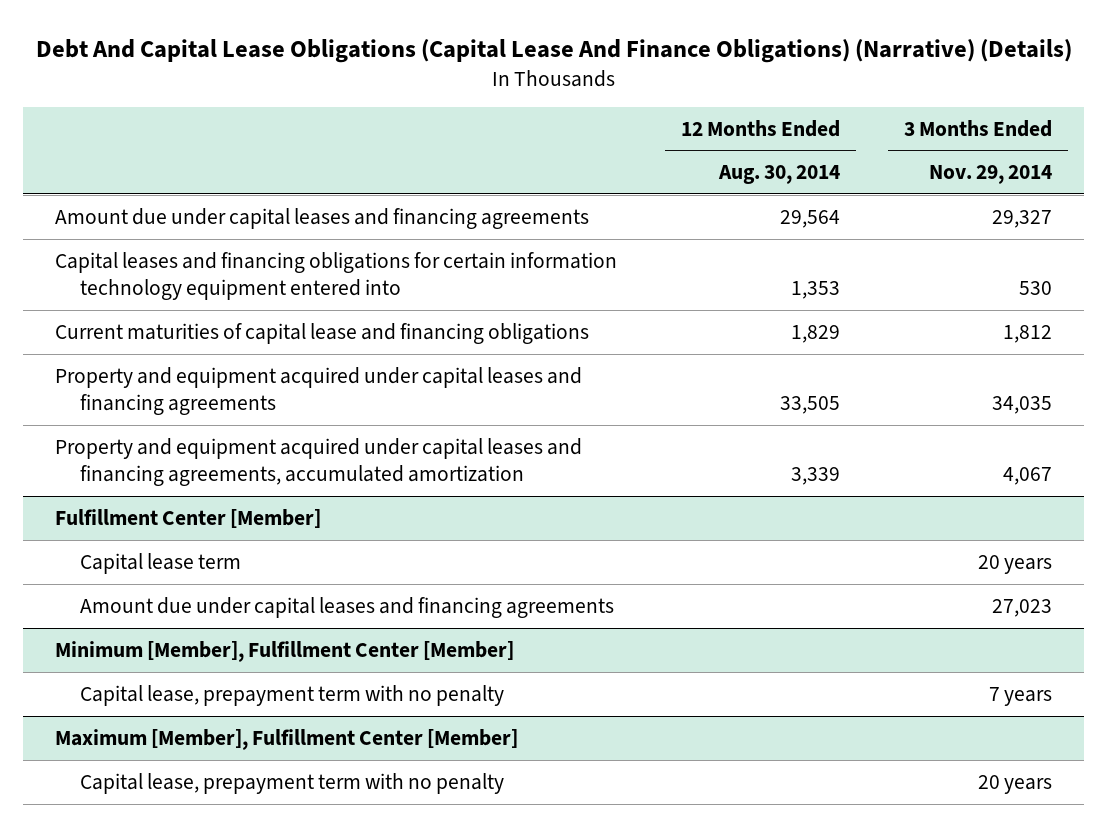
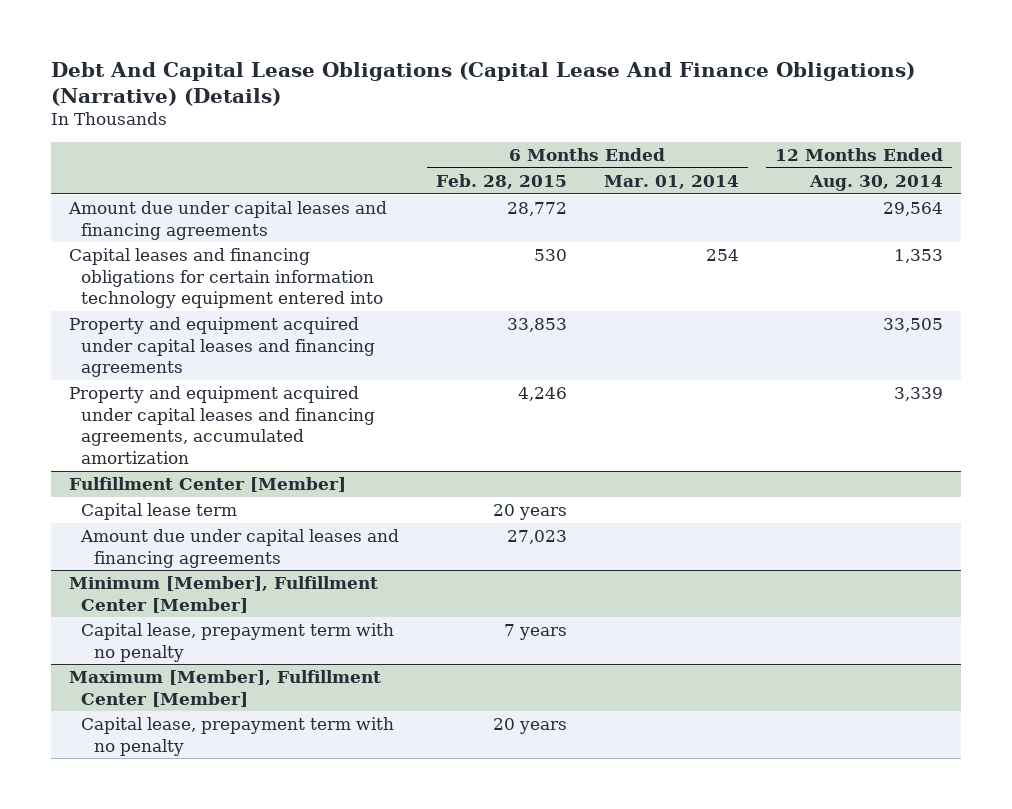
- | 12 Months Ended Aug. 30, 2014 | 3 Months Ended Nov. 29, 2014
+ | 6 Months Ended Feb. 28, 2015 | 6 Months Ended Mar. 01, 2014 | 12 Months Ended Aug. 30, 2014
- Current maturities of capital lease and financing obligations | 1,829 | 1,812

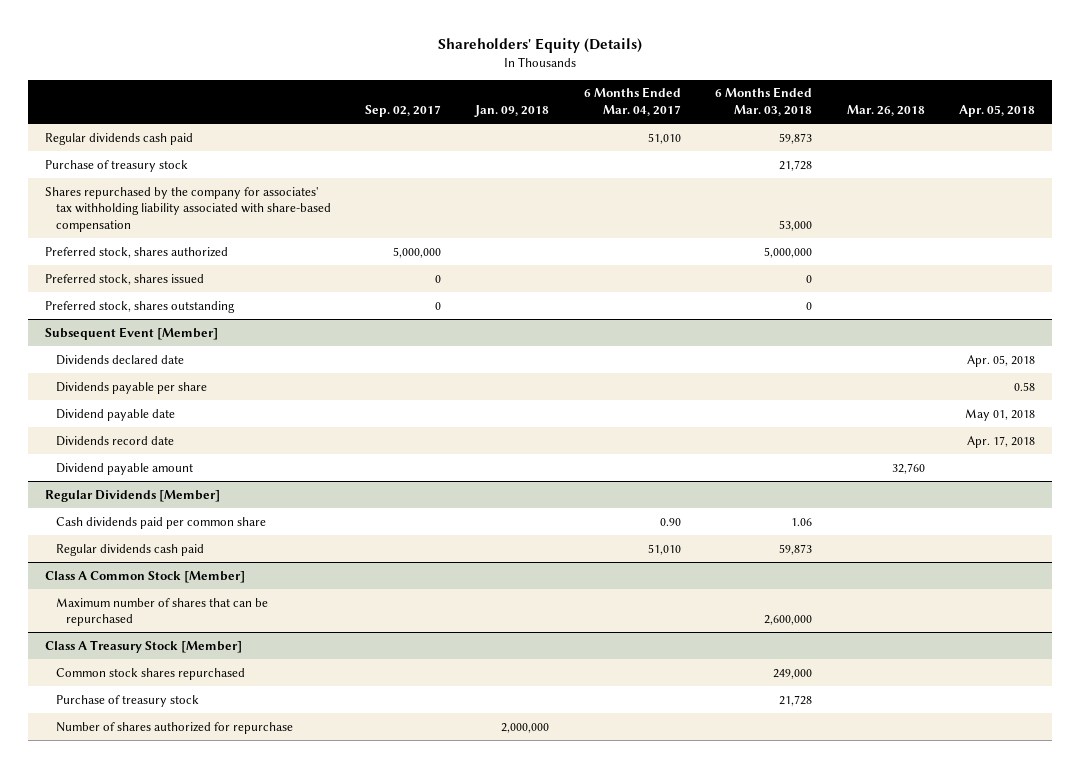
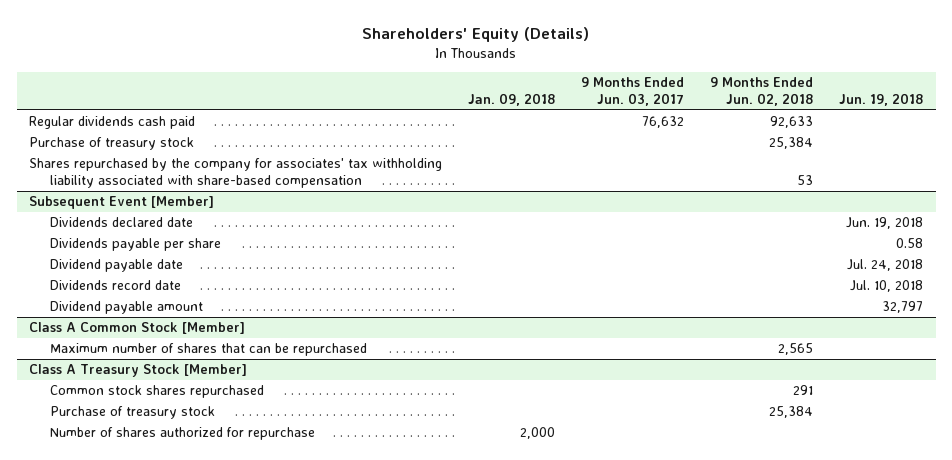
- | Sep. 02, 2017 | Jan. 09, 2018 | 6 Months Ended Mar. 04, 2017 | 6 Months Ended Mar. 03, 2018 | Mar. 26, 2018 | Apr. 05, 2018
+ | Jan. 09, 2018 | 9 Months Ended Jun. 03, 2017 | 9 Months Ended Jun. 02, 2018 | Jun. 19, 2018
- Preferred stock, shares authorized | 5,000,000 | | | 5,000,000 | |
- Preferred stock, shares issued | 0 | | | 0 | |
- Preferred stock, shares outstanding | 0 | | | 0 | |
- Regular Dividends [Member]
- Cash dividends paid per common share | | | 0.90 | 1.06 | |
- Regular dividends cash paid | | | 51,010 | 59,873 | |
@ Class A Treasury Stock [Member]
- Number of shares authorized for repurchase | | 2,000,000 | | | |
+ Number of shares authorized for repurchase | 2,000 | | |

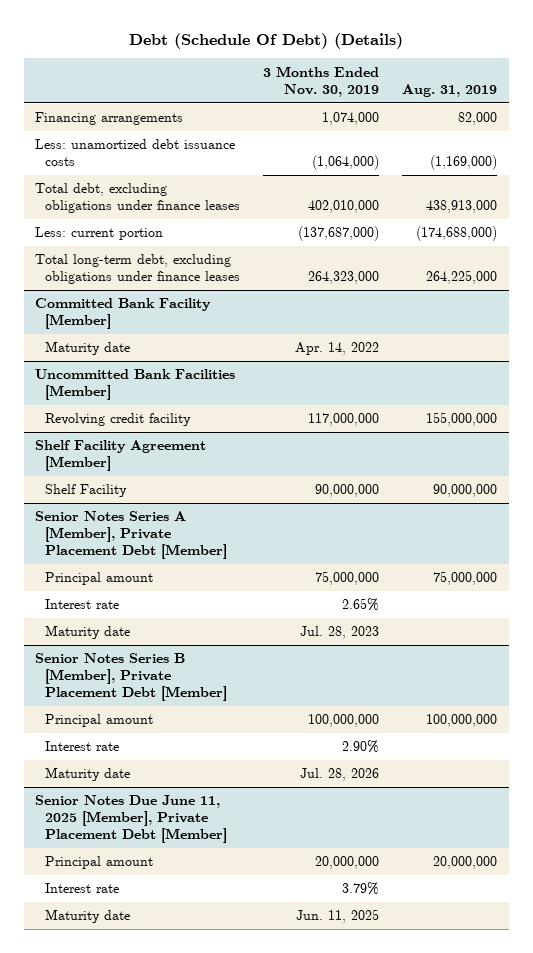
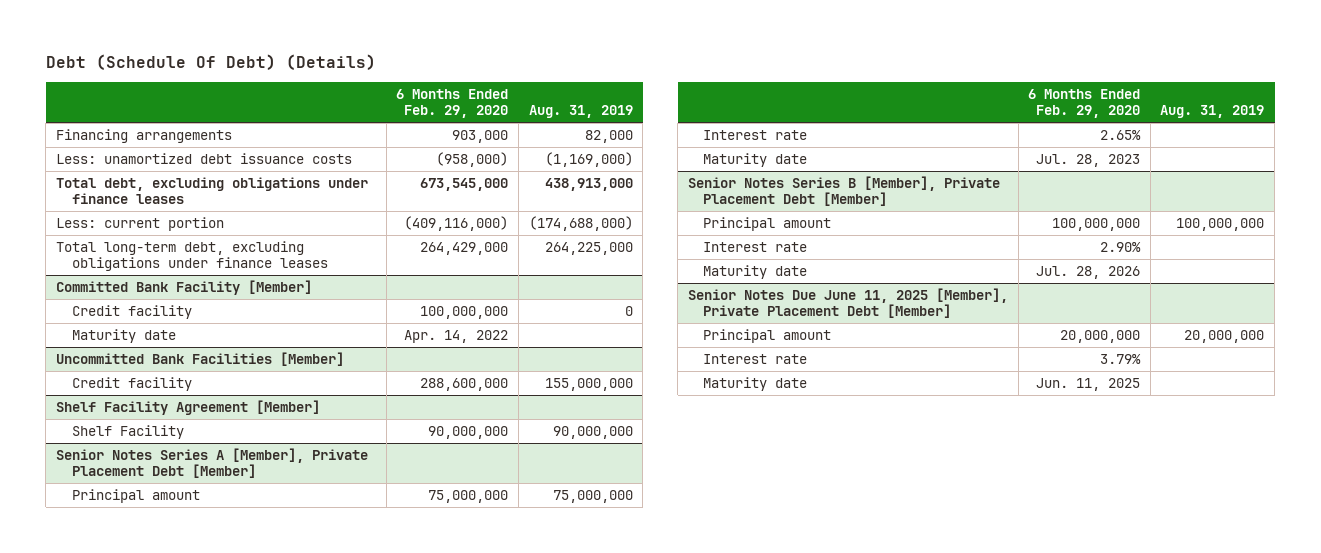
- | 3 Months Ended Nov. 30, 2019 | Aug. 31, 2019
+ | 6 Months Ended Feb. 29, 2020 | Aug. 31, 2019
@ Committed Bank Facility [Member]
+ Credit facility | 100,000,000 | 0
@ Uncommitted Bank Facilities [Member]
- Revolving credit facility | 117,000,000 | 155,000,000
+ Credit facility | 288,600,000 | 155,000,000

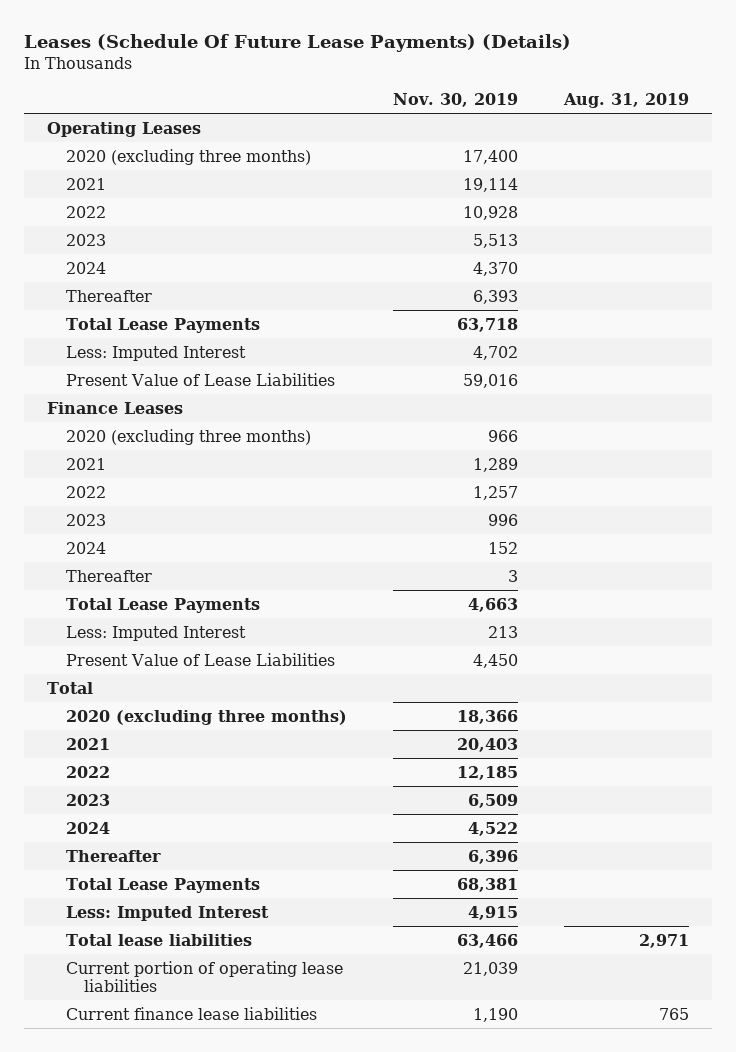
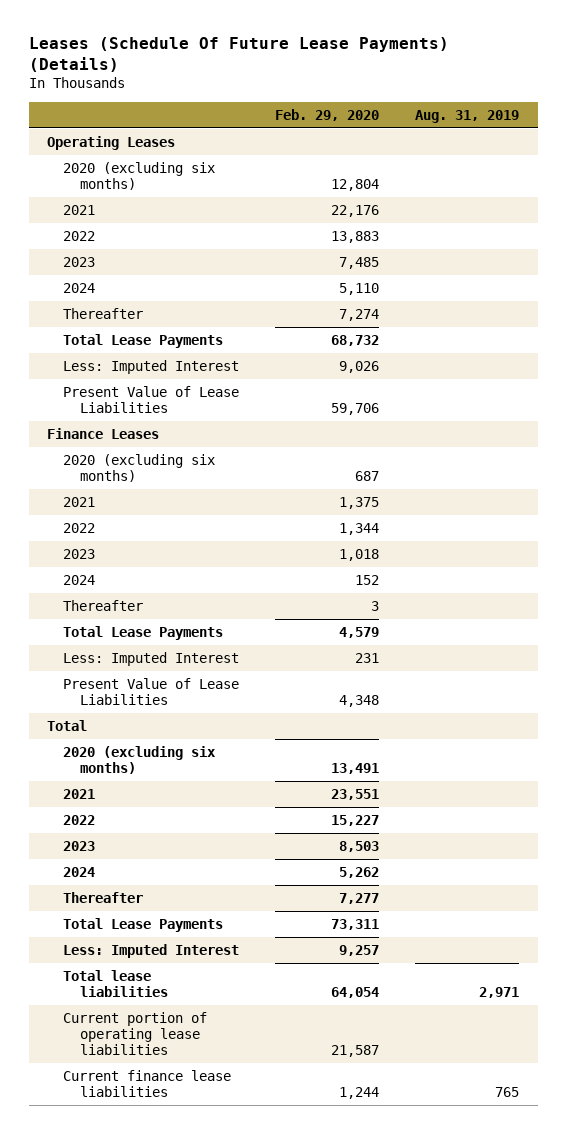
- | Nov. 30, 2019 | Aug. 31, 2019
+ | Feb. 29, 2020 | Aug. 31, 2019
- 2020 (excluding three months) | 17,400 |
+ 2020 (excluding six months) | 12,804 |
- 2020 (excluding three months) | 966 |
+ 2020 (excluding six months) | 687 |
- 2020 (excluding three months) | 18,366 |
+ 2020 (excluding six months) | 13,491 |

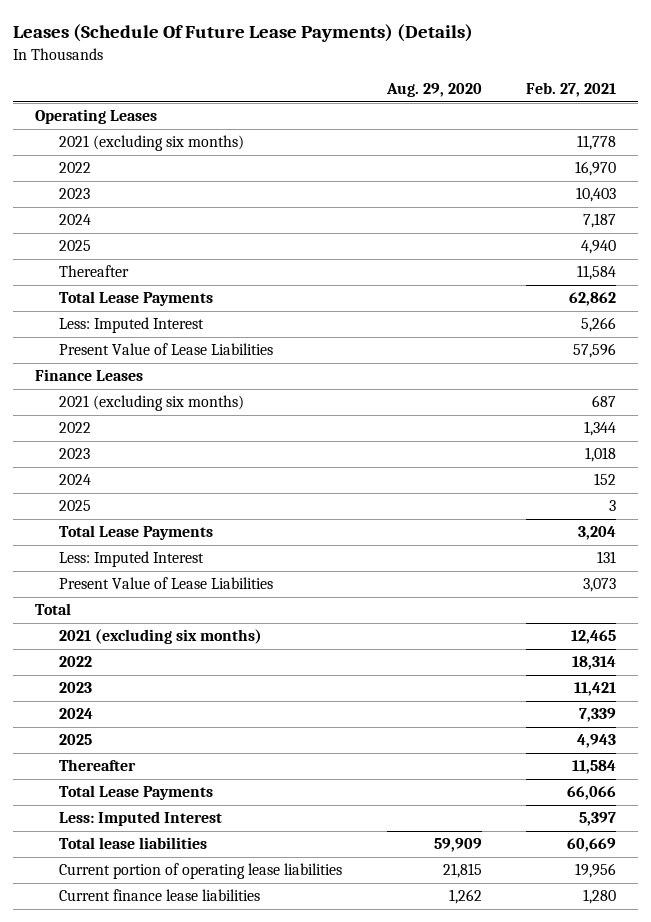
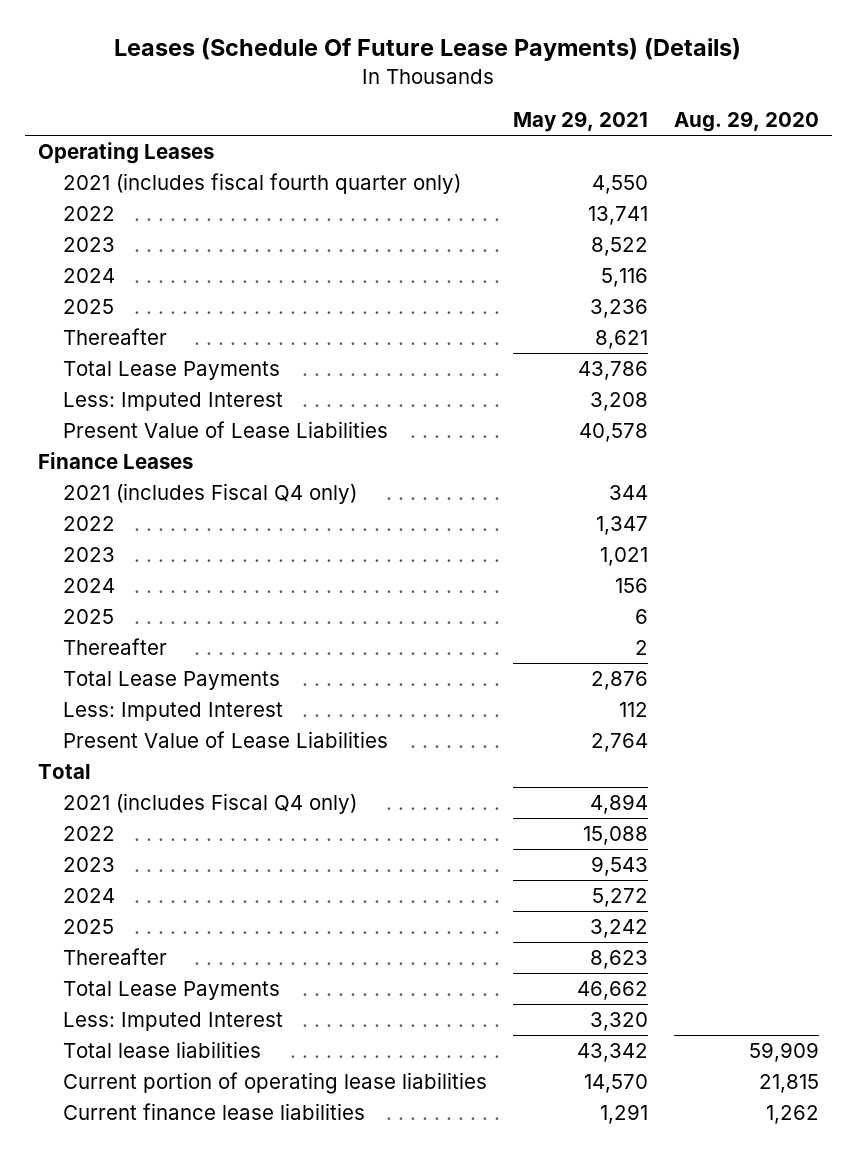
- | Aug. 29, 2020 | Feb. 27, 2021
+ | May 29, 2021 | Aug. 29, 2020
- 2021 (excluding six months) | | 11,778
+ 2021 (includes fiscal fourth quarter only) | 4,550 |
- 2021 (excluding six months) | | 687
+ 2021 (includes Fiscal Q4 only) | 344 |
+ Thereafter | 2 |
- 2021 (excluding six months) | | 12,465
+ 2021 (includes Fiscal Q4 only) | 4,894 |

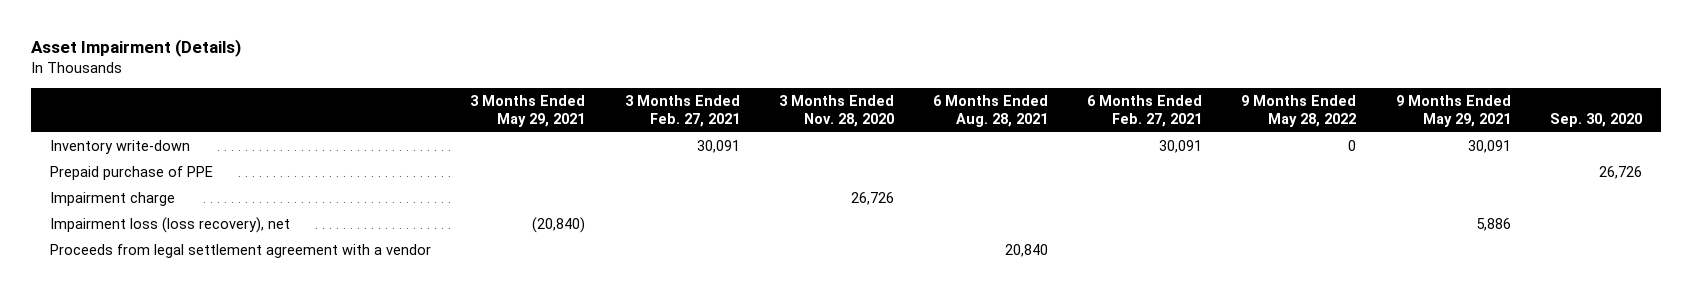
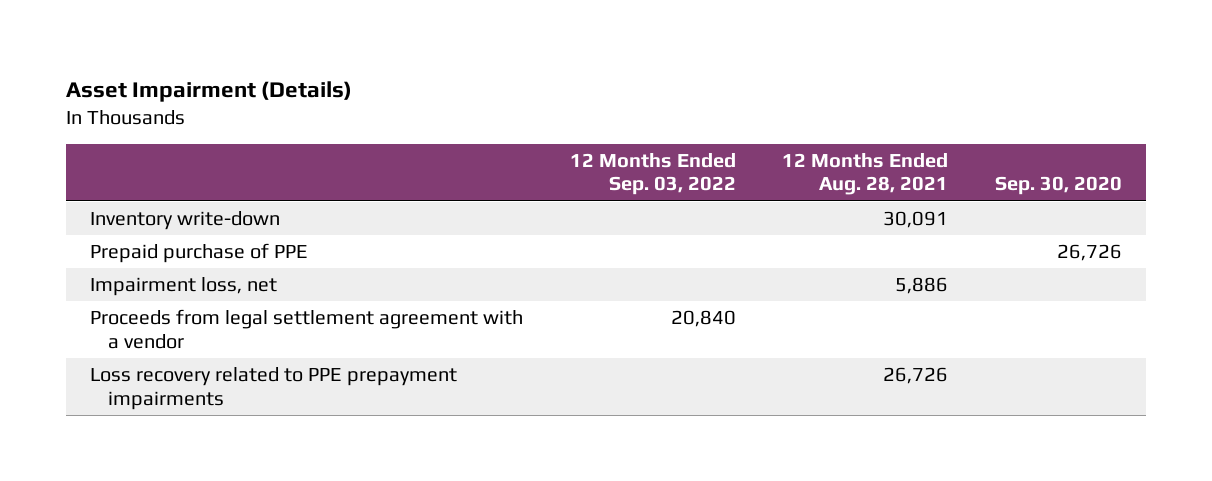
- | 3 Months Ended May 29, 2021 | 3 Months Ended Feb. 27, 2021 | 3 Months Ended Nov. 28, 2020 | 6 Months Ended Aug. 28, 2021 | 6 Months Ended Feb. 27, 2021 | 9 Months Ended May 28, 2022 | 9 Months Ended May 29, 2021 | Sep. 30, 2020
+ | 12 Months Ended Sep. 03, 2022 | 12 Months Ended Aug. 28, 2021 | Sep. 30, 2020
- Impairment charge | | | 26,726 | | | | |
- Impairment loss (loss recovery), net | (20,840) | | | | | | 5,886 |
+ Impairment loss, net | | 5,886 |
+ Loss recovery related to PPE prepayment impairments | | 26,726 |

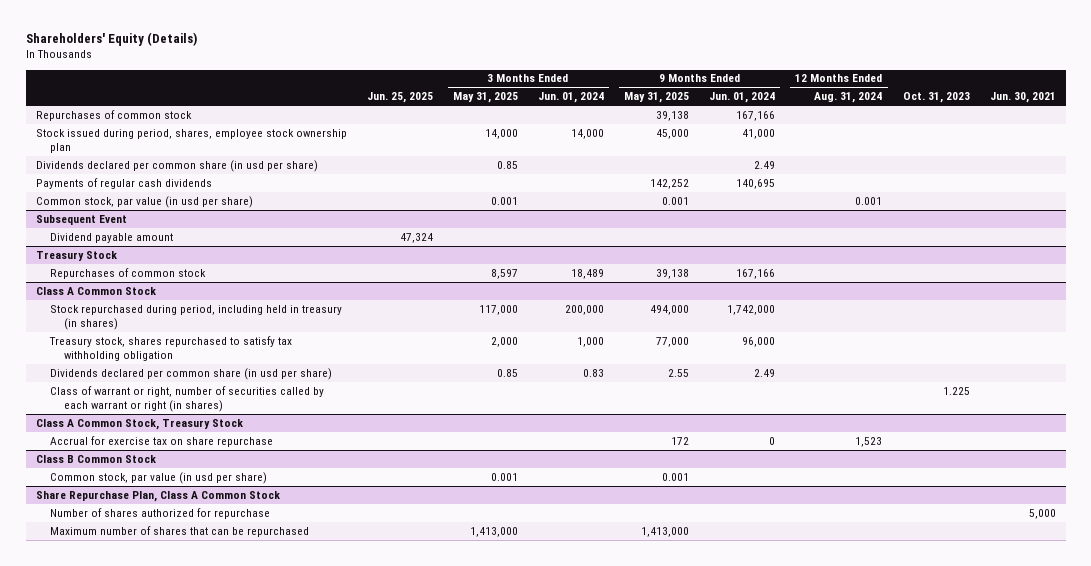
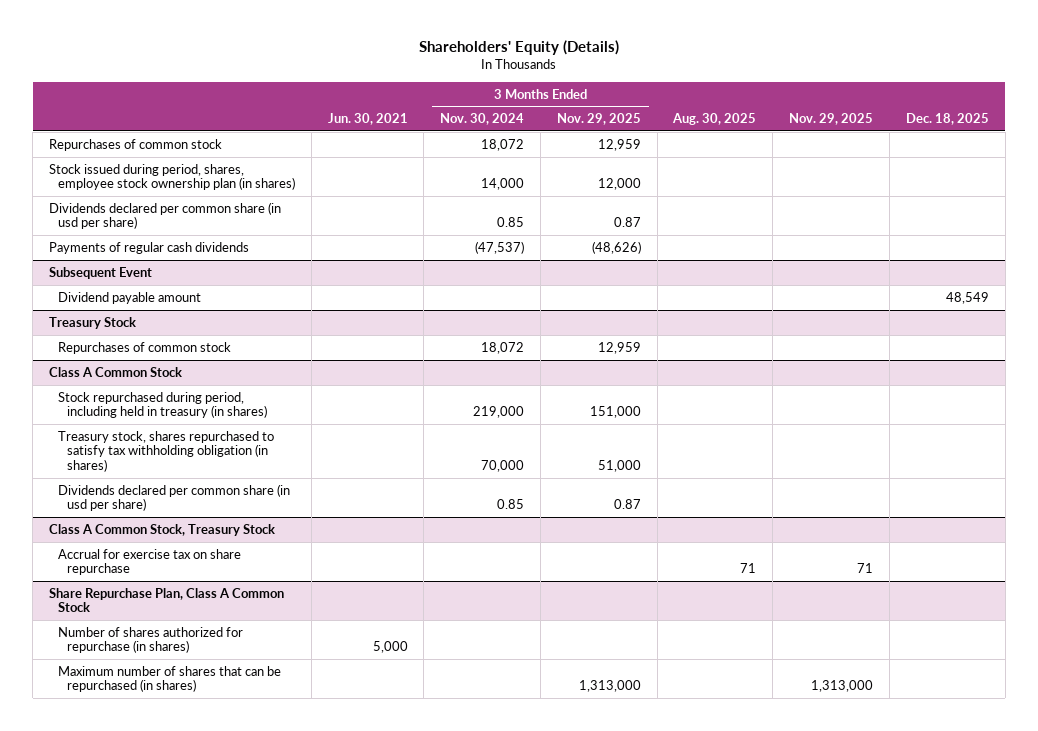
- | Jun. 25, 2025 | 3 Months Ended May 31, 2025 | 3 Months Ended Jun. 01, 2024 | 9 Months Ended May 31, 2025 | 9 Months Ended Jun. 01, 2024 | 12 Months Ended Aug. 31, 2024 | Oct. 31, 2023 | Jun. 30, 2021
+ | Jun. 30, 2021 | 3 Months Ended Nov. 30, 2024 | 3 Months Ended Nov. 29, 2025 | Aug. 30, 2025 | Nov. 29, 2025 | Dec. 18, 2025
- Stock issued during period, shares, employee stock ownership plan | | 14,000 | 14,000 | 45,000 | 41,000 | | |
+ Stock issued during period, shares, employee stock ownership plan (in shares) | | 14,000 | 12,000 | | |
- Common stock, par value (in usd per share) | | 0.001 | | 0.001 | | 0.001 | |
@ Class A Common Stock
- Treasury stock, shares repurchased to satisfy tax withholding obligation | | 2,000 | 1,000 | 77,000 | 96,000 | | |
+ Treasury stock, shares repurchased to satisfy tax withholding obligation (in shares) | | 70,000 | 51,000 | | |
- Class of warrant or right, number of securities called by each warrant or right (in shares) | | | | | | | 1.225 |
- Class B Common Stock
- Common stock, par value (in usd per share) | | 0.001 | | 0.001 | | | |
@ Share Repurchase Plan, Class A Common Stock
- Number of shares authorized for repurchase | | | | | | | | 5,000
- Maximum number of shares that can be repurchased | | 1,413,000 | | 1,413,000 | | | |
+ Number of shares authorized for repurchase (in shares) | 5,000 | | | | |
+ Maximum number of shares that can be repurchased (in shares) | | | 1,313,000 | | 1,313,000 |

